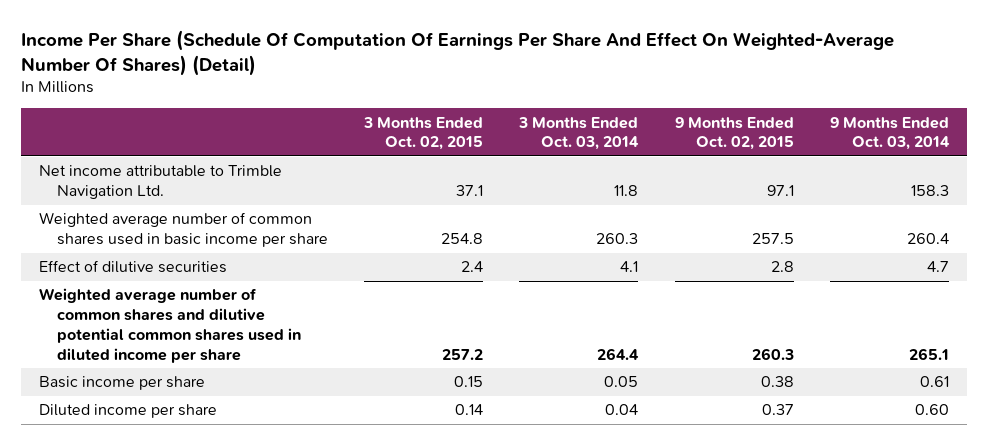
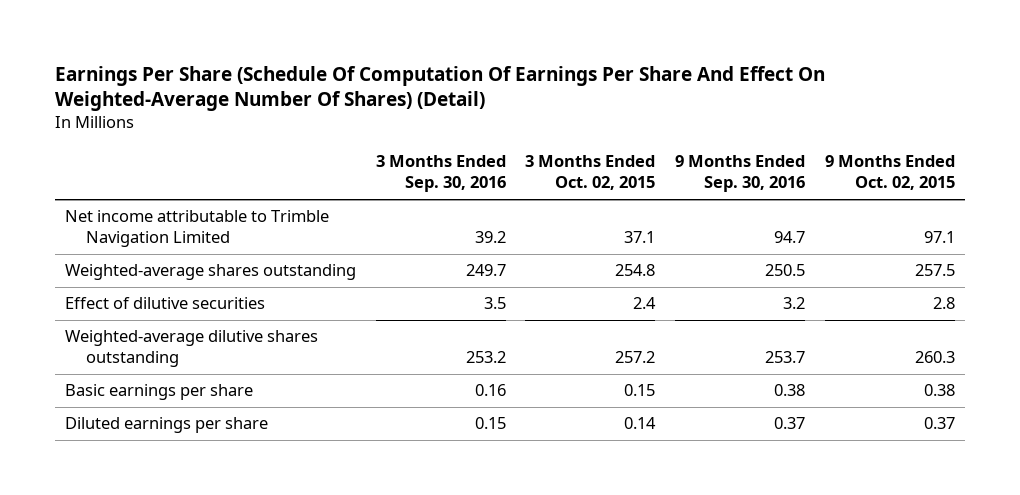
- Income Per Share (Schedule Of Computation Of Earnings Per Share And Effect On Weighted-Average Number Of Shares) (Detail)
+ Earnings Per Share (Schedule Of Computation Of Earnings Per Share And Effect On Weighted-Average Number Of Shares) (Detail)
- | 3 Months Ended Oct. 02, 2015 | 3 Months Ended Oct. 03, 2014 | 9 Months Ended Oct. 02, 2015 | 9 Months Ended Oct. 03, 2014
+ | 3 Months Ended Sep. 30, 2016 | 3 Months Ended Oct. 02, 2015 | 9 Months Ended Sep. 30, 2016 | 9 Months Ended Oct. 02, 2015
- Net income attributable to Trimble Navigation Ltd. | 37.1 | 11.8 | 97.1 | 158.3
- Weighted average number of common shares used in basic income per share | 254.8 | 260.3 | 257.5 | 260.4
+ Net income attributable to Trimble Navigation Limited | 39.2 | 37.1 | 94.7 | 97.1
+ Weighted-average shares outstanding | 249.7 | 254.8 | 250.5 | 257.5
- Weighted average number of common shares and dilutive potential common shares used in diluted income per share | 257.2 | 264.4 | 260.3 | 265.1
- Basic income per share | 0.15 | 0.05 | 0.38 | 0.61
- Diluted income per share | 0.14 | 0.04 | 0.37 | 0.60
+ Weighted-average dilutive shares outstanding | 253.2 | 257.2 | 253.7 | 260.3
+ Basic earnings per share | 0.16 | 0.15 | 0.38 | 0.38
+ Diluted earnings per share | 0.15 | 0.14 | 0.37 | 0.37

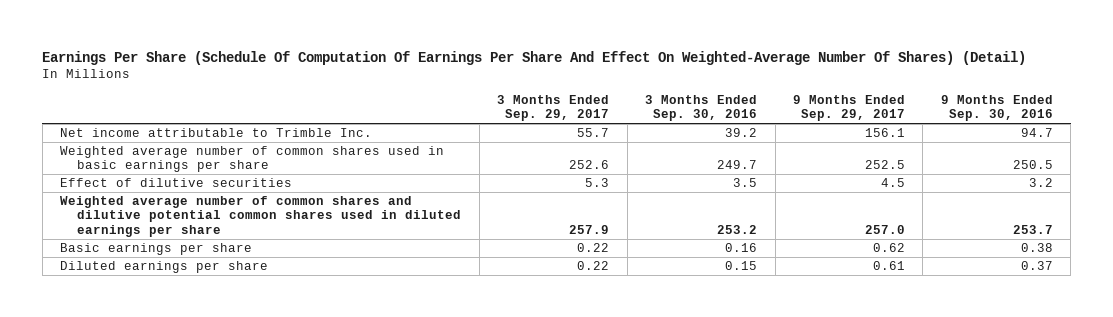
- | 3 Months Ended Sep. 30, 2016 | 3 Months Ended Oct. 02, 2015 | 9 Months Ended Sep. 30, 2016 | 9 Months Ended Oct. 02, 2015
+ | 3 Months Ended Sep. 29, 2017 | 3 Months Ended Sep. 30, 2016 | 9 Months Ended Sep. 29, 2017 | 9 Months Ended Sep. 30, 2016
- Net income attributable to Trimble Navigation Limited | 39.2 | 37.1 | 94.7 | 97.1
- Weighted-average shares outstanding | 249.7 | 254.8 | 250.5 | 257.5
+ Net income attributable to Trimble Inc. | 55.7 | 39.2 | 156.1 | 94.7
+ Weighted average number of common shares used in basic earnings per share | 252.6 | 249.7 | 252.5 | 250.5
- Weighted-average dilutive shares outstanding | 253.2 | 257.2 | 253.7 | 260.3
+ Weighted average number of common shares and dilutive potential common shares used in diluted earnings per share | 257.9 | 253.2 | 257.0 | 253.7

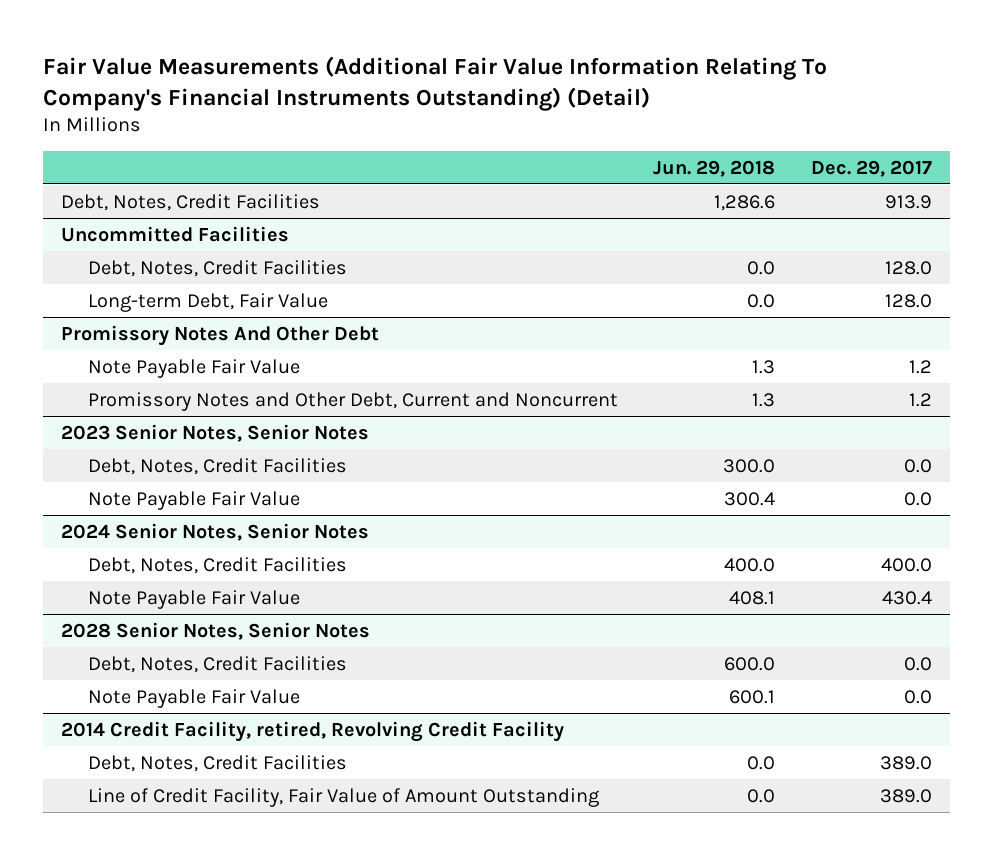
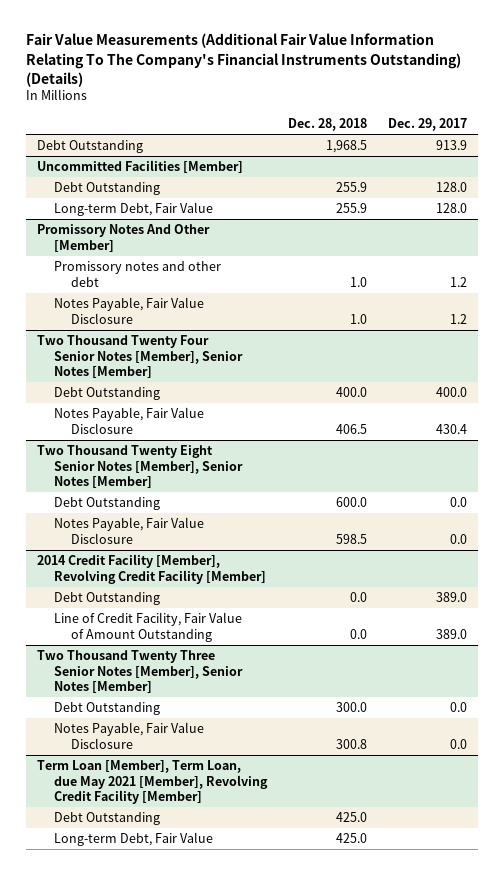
- Fair Value Measurements (Additional Fair Value Information Relating To Company's Financial Instruments Outstanding) (Detail)
+ Fair Value Measurements (Additional Fair Value Information Relating To The Company's Financial Instruments Outstanding) (Details)
- | Jun. 29, 2018 | Dec. 29, 2017
+ | Dec. 28, 2018 | Dec. 29, 2017
- Debt, Notes, Credit Facilities | 1,286.6 | 913.9
- Uncommitted Facilities
- Debt, Notes, Credit Facilities | 0.0 | 128.0
+ Debt Outstanding | 1,968.5 | 913.9
+ Uncommitted Facilities [Member]
+ Debt Outstanding | 255.9 | 128.0
- Promissory Notes And Other Debt
- Note Payable Fair Value | 1.3 | 1.2
- Promissory Notes and Other Debt, Current and Noncurrent | 1.3 | 1.2
- 2023 Senior Notes, Senior Notes
- Debt, Notes, Credit Facilities | 300.0 | 0.0
- Note Payable Fair Value | 300.4 | 0.0
- 2024 Senior Notes, Senior Notes
- Debt, Notes, Credit Facilities | 400.0 | 400.0
- Note Payable Fair Value | 408.1 | 430.4
- 2028 Senior Notes, Senior Notes
- Debt, Notes, Credit Facilities | 600.0 | 0.0
- Note Payable Fair Value | 600.1 | 0.0
- 2014 Credit Facility, retired, Revolving Credit Facility
- Debt, Notes, Credit Facilities | 0.0 | 389.0
+ Promissory Notes And Other [Member]
+ Promissory notes and other debt | 1.0 | 1.2
+ Notes Payable, Fair Value Disclosure | 1.0 | 1.2
+ Two Thousand Twenty Four Senior Notes [Member], Senior Notes [Member]
+ Debt Outstanding | 400.0 | 400.0
+ Notes Payable, Fair Value Disclosure | 406.5 | 430.4
+ Two Thousand Twenty Eight Senior Notes [Member], Senior Notes [Member]
+ Debt Outstanding | 600.0 | 0.0
+ Notes Payable, Fair Value Disclosure | 598.5 | 0.0
+ 2014 Credit Facility [Member], Revolving Credit Facility [Member]
+ Debt Outstanding | 0.0 | 389.0
+ Two Thousand Twenty Three Senior Notes [Member], Senior Notes [Member]
+ Debt Outstanding | 300.0 | 0.0
+ Notes Payable, Fair Value Disclosure | 300.8 | 0.0
+ Term Loan [Member], Term Loan, due May 2021 [Member], Revolving Credit Facility [Member]
+ Debt Outstanding | 425.0 |
+ Long-term Debt, Fair Value | 425.0 |

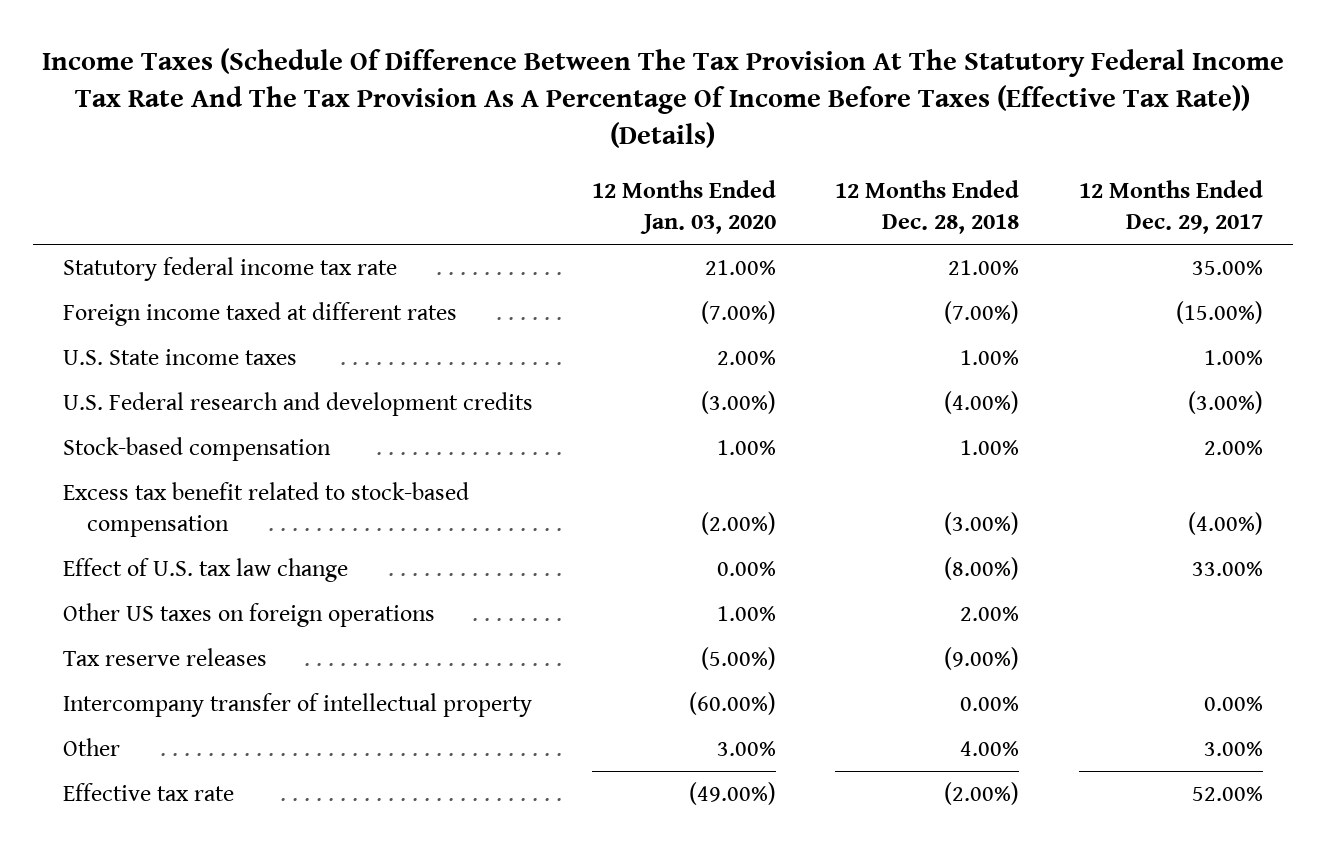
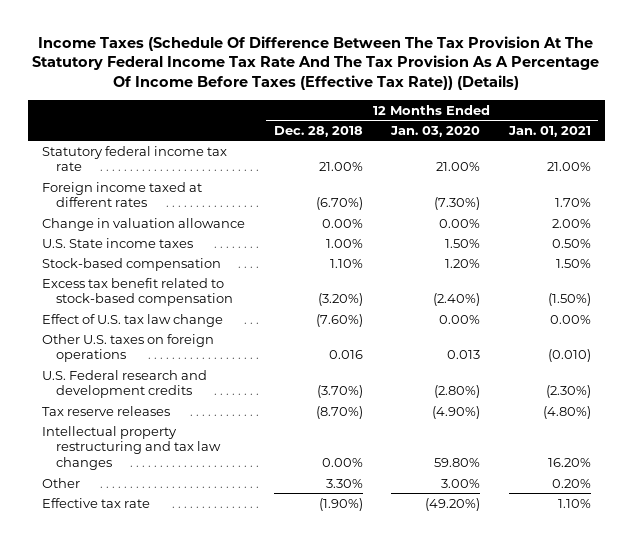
- | 12 Months Ended Jan. 03, 2020 | 12 Months Ended Dec. 28, 2018 | 12 Months Ended Dec. 29, 2017
+ | 12 Months Ended Dec. 28, 2018 | 12 Months Ended Jan. 03, 2020 | 12 Months Ended Jan. 01, 2021
- Foreign income taxed at different rates | (7.00%) | (7.00%) | (15.00%)
- U.S. State income taxes | 2.00% | 1.00% | 1.00%
- U.S. Federal research and development credits | (3.00%) | (4.00%) | (3.00%)
- Stock-based compensation | 1.00% | 1.00% | 2.00%
- Excess tax benefit related to stock-based compensation | (2.00%) | (3.00%) | (4.00%)
- Effect of U.S. tax law change | 0.00% | (8.00%) | 33.00%
- Other US taxes on foreign operations | 1.00% | 2.00% |
- Tax reserve releases | (5.00%) | (9.00%) |
- Intercompany transfer of intellectual property | (60.00%) | 0.00% | 0.00%
- Other | 3.00% | 4.00% | 3.00%
- Effective tax rate | (49.00%) | (2.00%) | 52.00%
+ Foreign income taxed at different rates | (6.70%) | (7.30%) | 1.70%
+ Change in valuation allowance | 0.00% | 0.00% | 2.00%
+ U.S. State income taxes | 1.00% | 1.50% | 0.50%
+ Stock-based compensation | 1.10% | 1.20% | 1.50%
+ Excess tax benefit related to stock-based compensation | (3.20%) | (2.40%) | (1.50%)
+ Effect of U.S. tax law change | (7.60%) | 0.00% | 0.00%
+ Other U.S. taxes on foreign operations | 0.016 | 0.013 | (0.010)
+ U.S. Federal research and development credits | (3.70%) | (2.80%) | (2.30%)
+ Tax reserve releases | (8.70%) | (4.90%) | (4.80%)
+ Intellectual property restructuring and tax law changes | 0.00% | 59.80% | 16.20%
+ Other | 3.30% | 3.00% | 0.20%
+ Effective tax rate | (1.90%) | (49.20%) | 1.10%

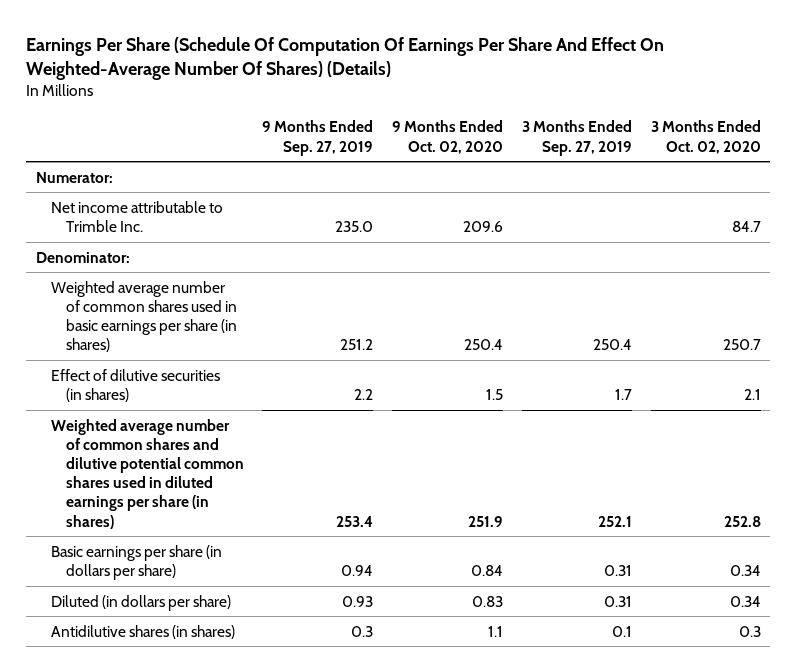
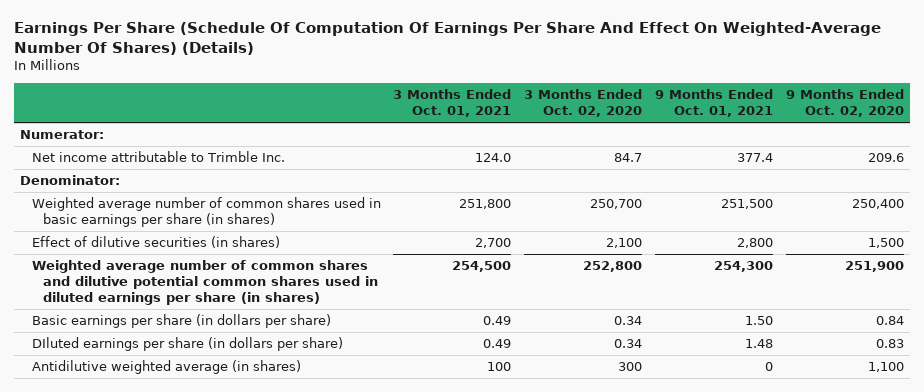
- | 9 Months Ended Sep. 27, 2019 | 9 Months Ended Oct. 02, 2020 | 3 Months Ended Sep. 27, 2019 | 3 Months Ended Oct. 02, 2020
+ | 3 Months Ended Oct. 01, 2021 | 3 Months Ended Oct. 02, 2020 | 9 Months Ended Oct. 01, 2021 | 9 Months Ended Oct. 02, 2020
- Weighted average number of common shares used in basic earnings per share (in shares) | 251.2 | 250.4 | 250.4 | 250.7
- Effect of dilutive securities (in shares) | 2.2 | 1.5 | 1.7 | 2.1
- Weighted average number of common shares and dilutive potential common shares used in diluted earnings per share (in shares) | 253.4 | 251.9 | 252.1 | 252.8
+ Weighted average number of common shares used in basic earnings per share (in shares) | 251,800 | 250,700 | 251,500 | 250,400
+ Effect of dilutive securities (in shares) | 2,700 | 2,100 | 2,800 | 1,500
+ Weighted average number of common shares and dilutive potential common shares used in diluted earnings per share (in shares) | 254,500 | 252,800 | 254,300 | 251,900
- Diluted (in dollars per share) | 0.93 | 0.83 | 0.31 | 0.34
- Antidilutive shares (in shares) | 0.3 | 1.1 | 0.1 | 0.3
+ DIluted earnings per share (in dollars per share) | 0.49 | 0.34 | 1.48 | 0.83
+ Antidilutive weighted average (in shares) | 100 | 300 | 0 | 1,100

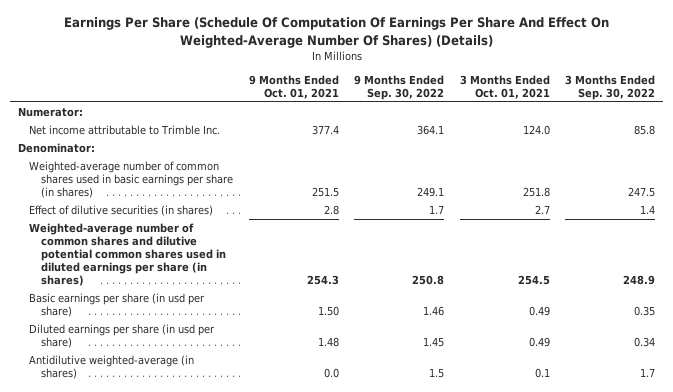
- | 3 Months Ended Oct. 01, 2021 | 3 Months Ended Oct. 02, 2020 | 9 Months Ended Oct. 01, 2021 | 9 Months Ended Oct. 02, 2020
+ | 9 Months Ended Oct. 01, 2021 | 9 Months Ended Sep. 30, 2022 | 3 Months Ended Oct. 01, 2021 | 3 Months Ended Sep. 30, 2022
- Weighted average number of common shares used in basic earnings per share (in shares) | 251,800 | 250,700 | 251,500 | 250,400
- Effect of dilutive securities (in shares) | 2,700 | 2,100 | 2,800 | 1,500
- Weighted average number of common shares and dilutive potential common shares used in diluted earnings per share (in shares) | 254,500 | 252,800 | 254,300 | 251,900
- Basic earnings per share (in dollars per share) | 0.49 | 0.34 | 1.50 | 0.84
- DIluted earnings per share (in dollars per share) | 0.49 | 0.34 | 1.48 | 0.83
- Antidilutive weighted average (in shares) | 100 | 300 | 0 | 1,100
+ Weighted-average number of common shares used in basic earnings per share (in shares) | 251.5 | 249.1 | 251.8 | 247.5
+ Effect of dilutive securities (in shares) | 2.8 | 1.7 | 2.7 | 1.4
+ Weighted-average number of common shares and dilutive potential common shares used in diluted earnings per share (in shares) | 254.3 | 250.8 | 254.5 | 248.9
+ Basic earnings per share (in usd per share) | 1.50 | 1.46 | 0.49 | 0.35
+ Diluted earnings per share (in usd per share) | 1.48 | 1.45 | 0.49 | 0.34
+ Antidilutive weighted-average (in shares) | 0.0 | 1.5 | 0.1 | 1.7

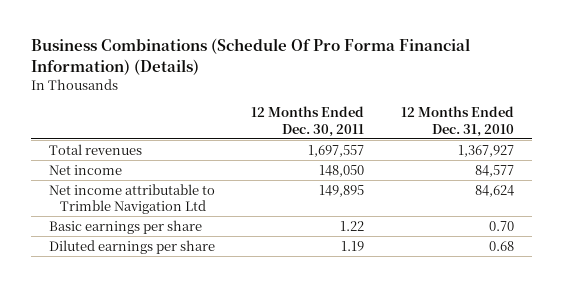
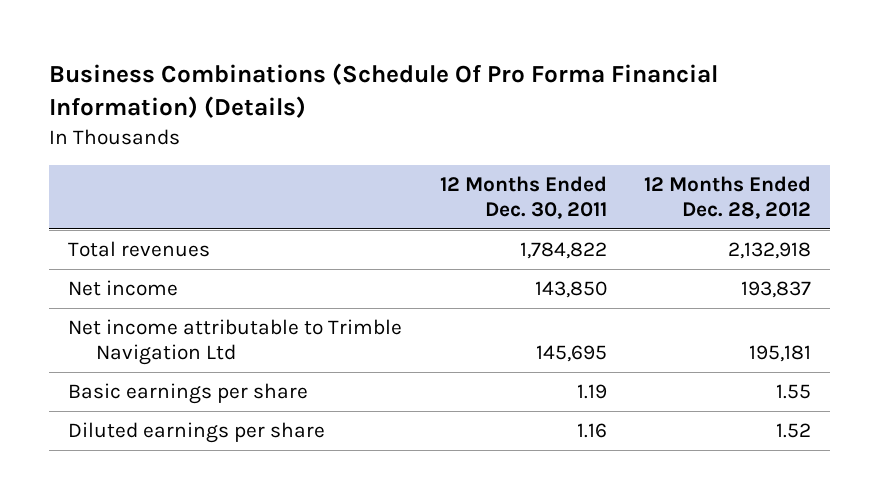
- | 12 Months Ended Dec. 30, 2011 | 12 Months Ended Dec. 31, 2010
+ | 12 Months Ended Dec. 30, 2011 | 12 Months Ended Dec. 28, 2012
- Total revenues | 1,697,557 | 1,367,927
- Net income | 148,050 | 84,577
- Net income attributable to Trimble Navigation Ltd | 149,895 | 84,624
- Basic earnings per share | 1.22 | 0.70
- Diluted earnings per share | 1.19 | 0.68
+ Total revenues | 1,784,822 | 2,132,918
+ Net income | 143,850 | 193,837
+ Net income attributable to Trimble Navigation Ltd | 145,695 | 195,181
+ Basic earnings per share | 1.19 | 1.55
+ Diluted earnings per share | 1.16 | 1.52

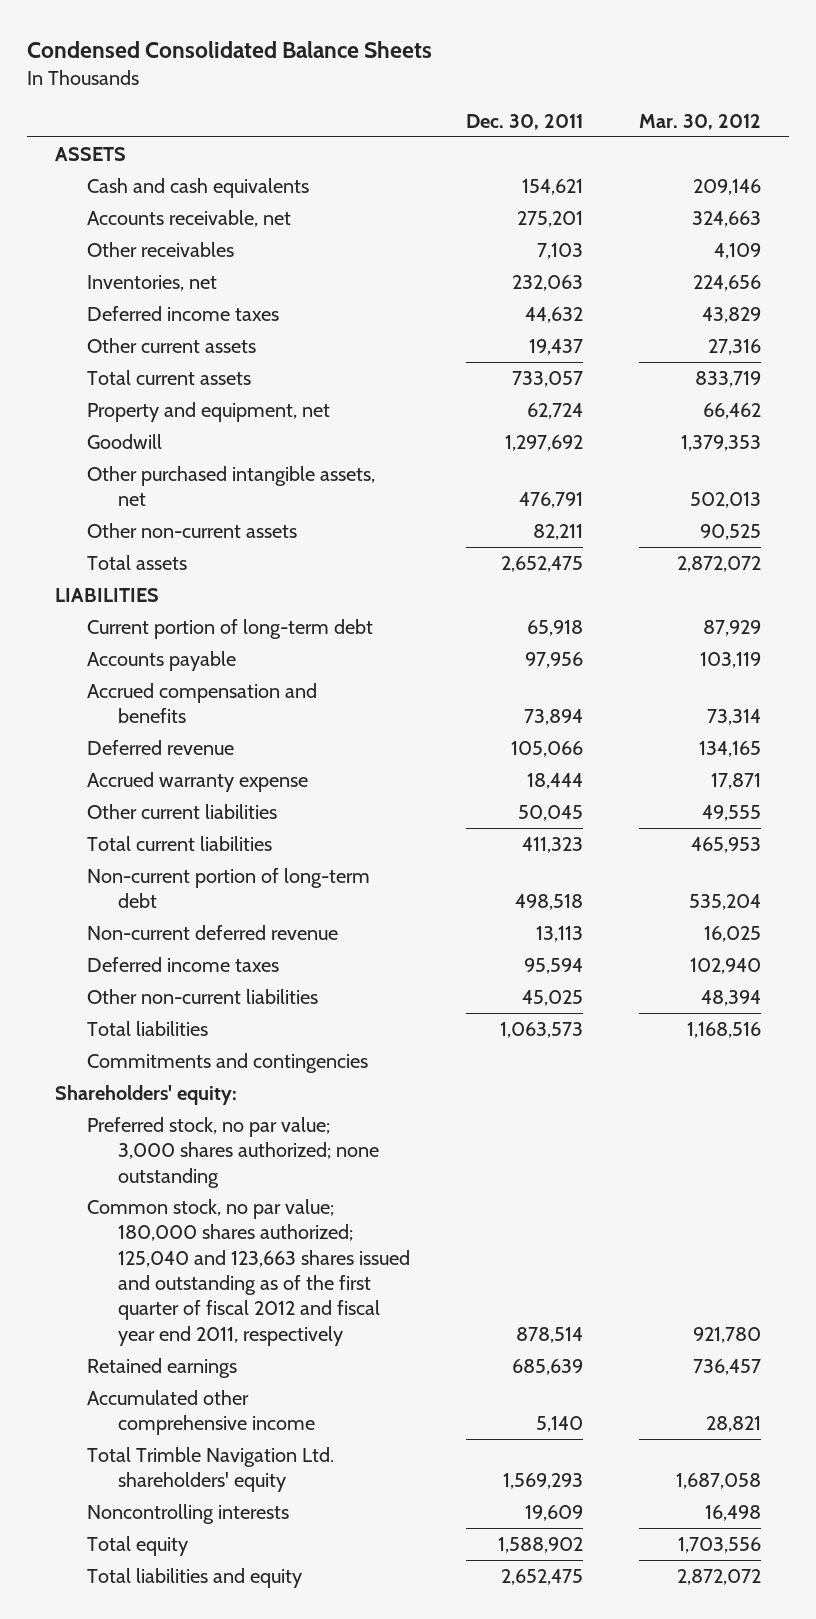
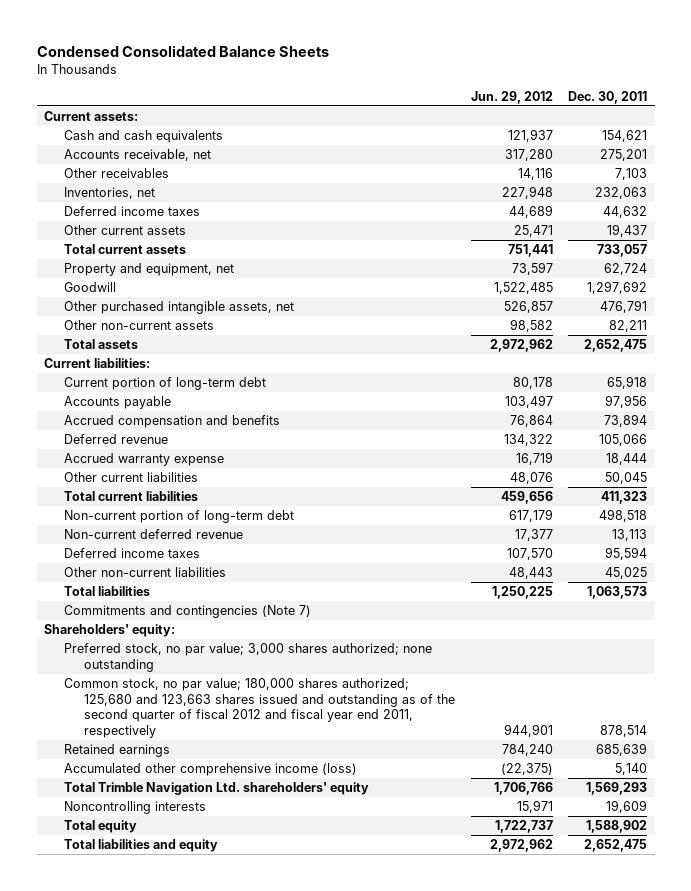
- | Dec. 30, 2011 | Mar. 30, 2012
+ | Jun. 29, 2012 | Dec. 30, 2011
- ASSETS
+ Current assets:
- LIABILITIES
+ Current liabilities:
- Commitments and contingencies
+ Commitments and contingencies (Note 7)
- Common stock, no par value; 180,000 shares authorized; 125,040 and 123,663 shares issued and outstanding as of the first quarter of fiscal 2012 and fiscal year end 2011, respectively | 878,514 | 921,780
+ Common stock, no par value; 180,000 shares authorized; 125,680 and 123,663 shares issued and outstanding as of the second quarter of fiscal 2012 and fiscal year end 2011, respectively | 944,901 | 878,514
- Accumulated other comprehensive income | 5,140 | 28,821
+ Accumulated other comprehensive income (loss) | (22,375) | 5,140

